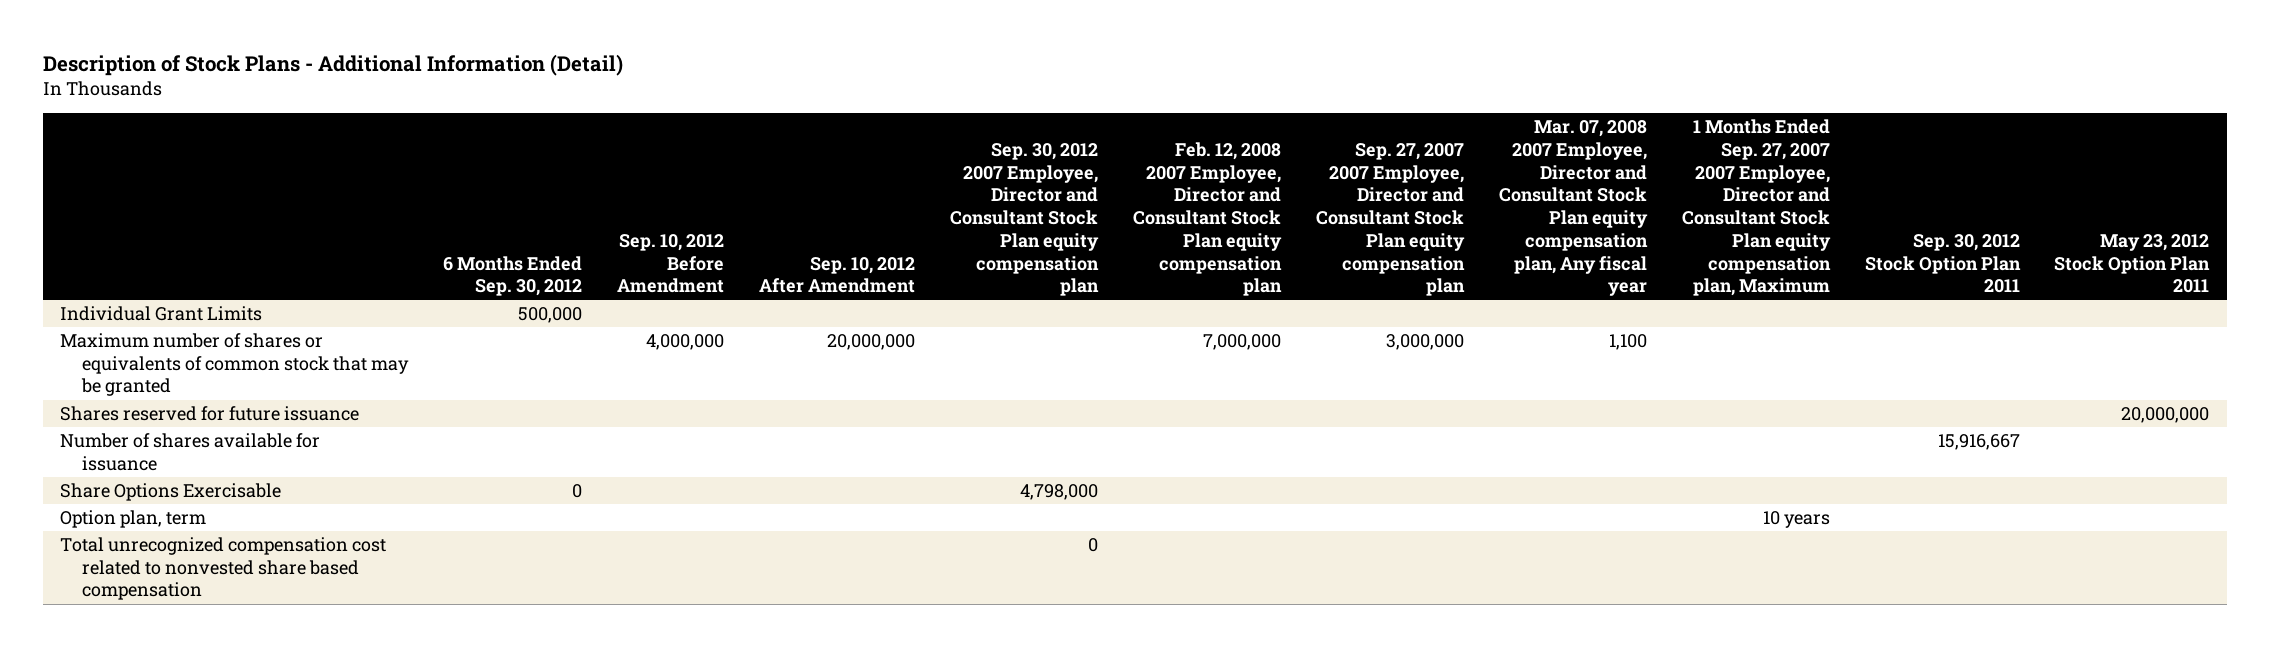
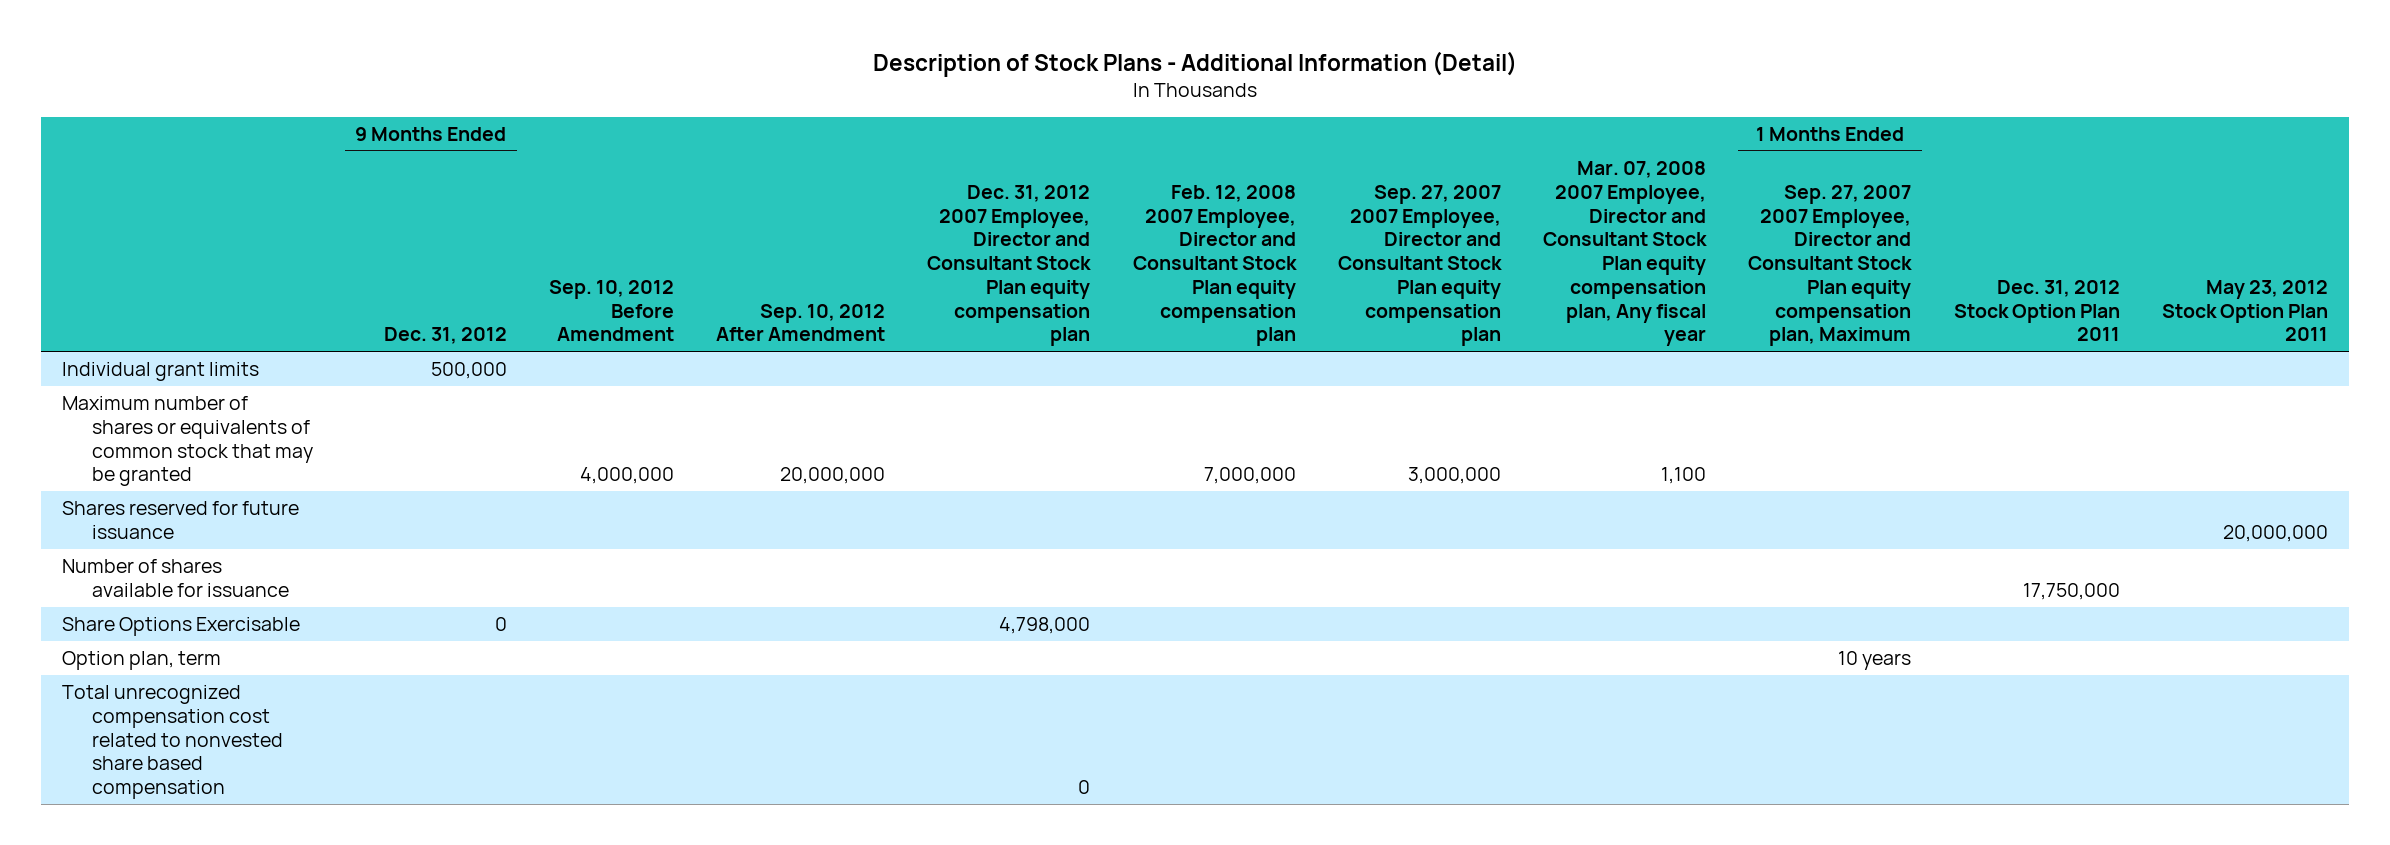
- | 6 Months Ended Sep. 30, 2012 | Sep. 10, 2012 Before Amendment | Sep. 10, 2012 After Amendment | Sep. 30, 2012 2007 Employee, Director and Consultant Stock Plan equity compensation plan | Feb. 12, 2008 2007 Employee, Director and Consultant Stock Plan equity compensation plan | Sep. 27, 2007 2007 Employee, Director and Consultant Stock Plan equity compensation plan | Mar. 07, 2008 2007 Employee, Director and Consultant Stock Plan equity compensation plan, Any fiscal year | 1 Months Ended Sep. 27, 2007 2007 Employee, Director and Consultant Stock Plan equity compensation plan, Maximum | Sep. 30, 2012 Stock Option Plan 2011 | May 23, 2012 Stock Option Plan 2011
+ | 9 Months Ended Dec. 31, 2012 | Sep. 10, 2012 Before Amendment | Sep. 10, 2012 After Amendment | Dec. 31, 2012 2007 Employee, Director and Consultant Stock Plan equity compensation plan | Feb. 12, 2008 2007 Employee, Director and Consultant Stock Plan equity compensation plan | Sep. 27, 2007 2007 Employee, Director and Consultant Stock Plan equity compensation plan | Mar. 07, 2008 2007 Employee, Director and Consultant Stock Plan equity compensation plan, Any fiscal year | 1 Months Ended Sep. 27, 2007 2007 Employee, Director and Consultant Stock Plan equity compensation plan, Maximum | Dec. 31, 2012 Stock Option Plan 2011 | May 23, 2012 Stock Option Plan 2011
- Individual Grant Limits | 500,000 | | | | | | | | |
+ Individual grant limits | 500,000 | | | | | | | | |

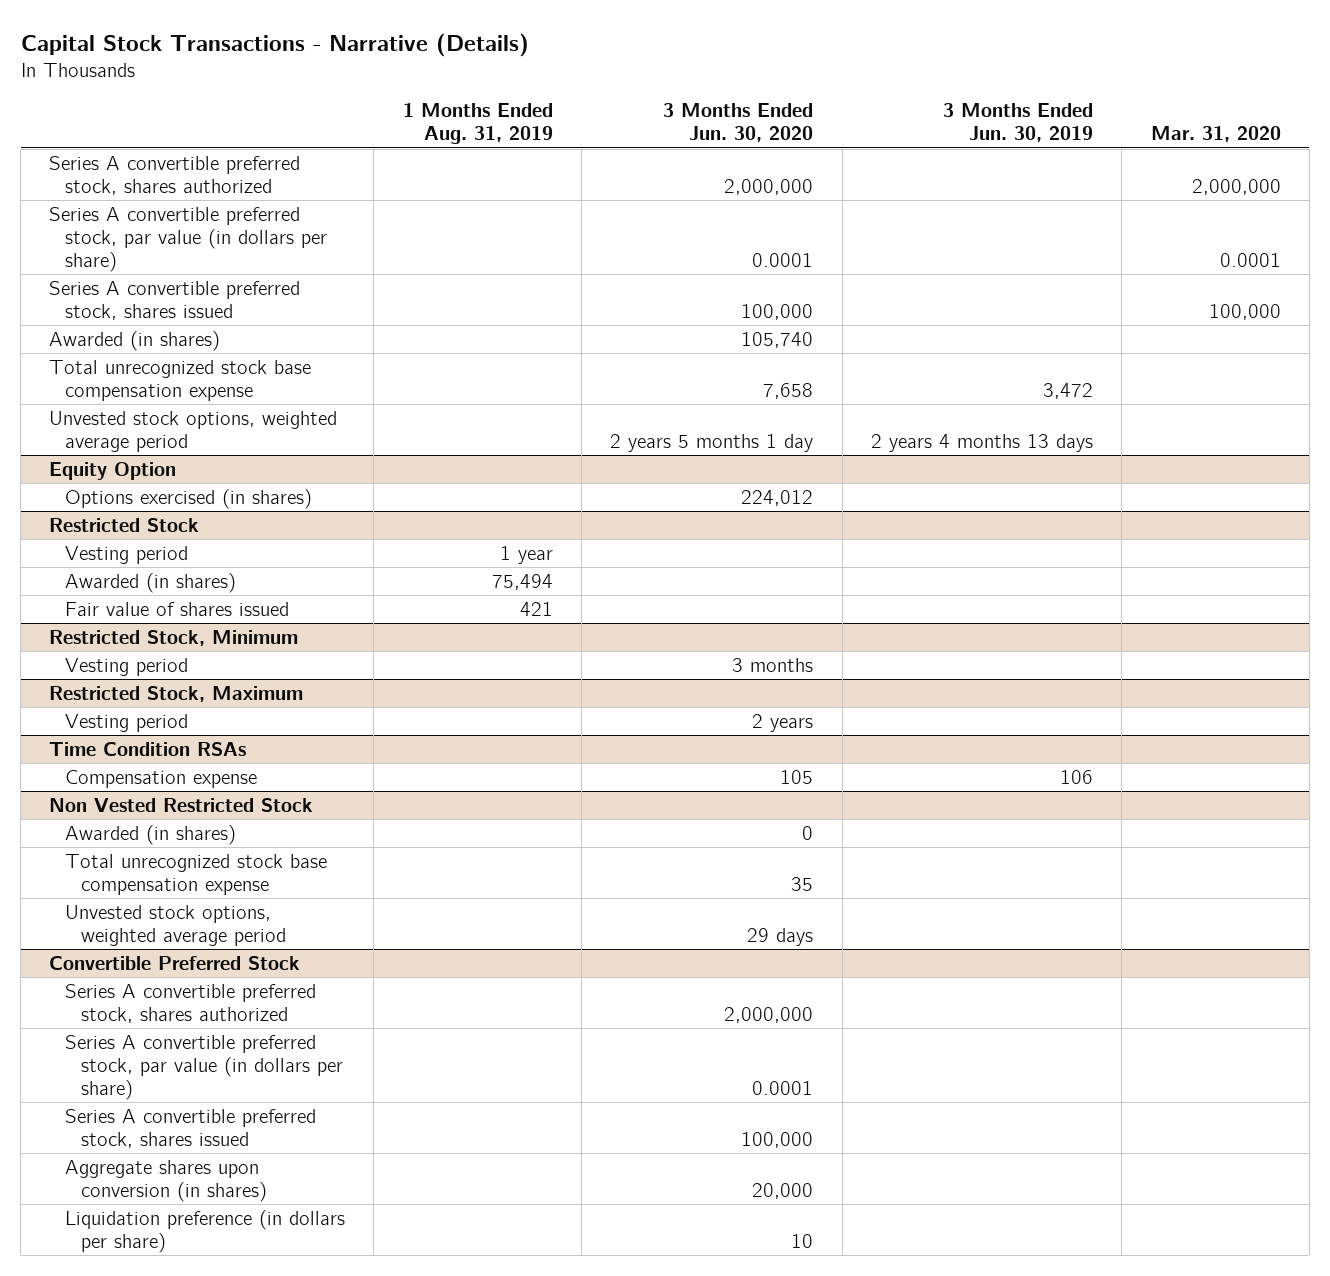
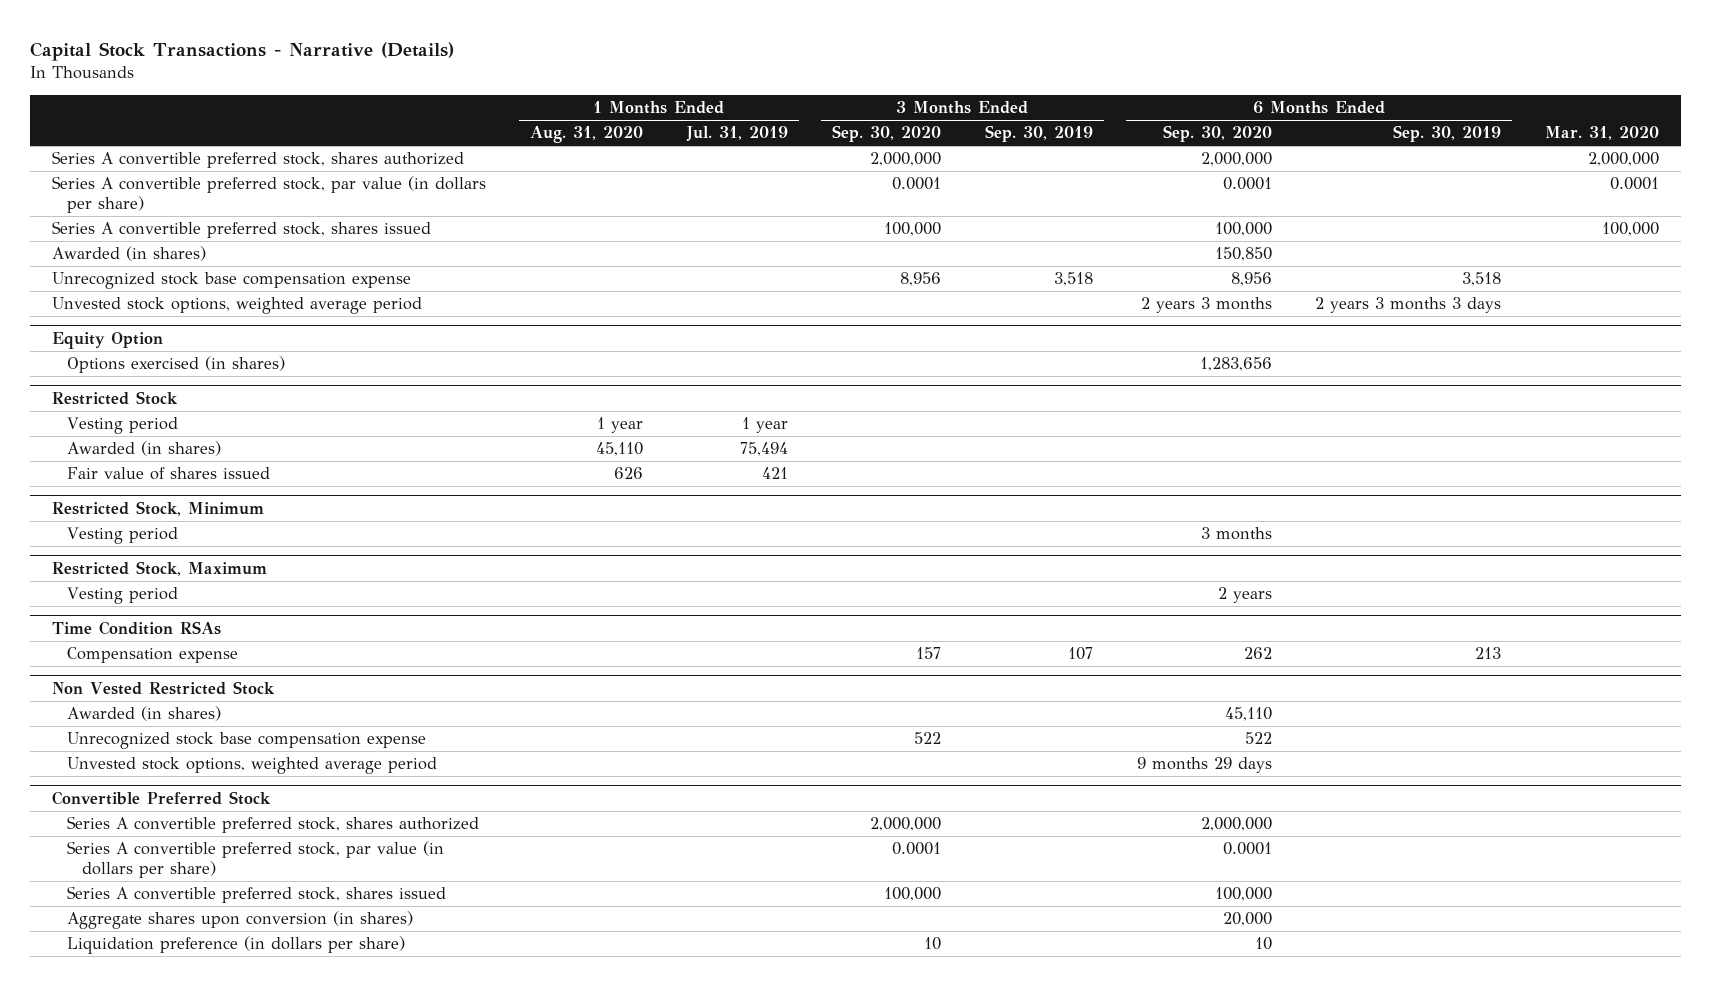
- | 1 Months Ended Aug. 31, 2019 | 3 Months Ended Jun. 30, 2020 | 3 Months Ended Jun. 30, 2019 | Mar. 31, 2020
+ | 1 Months Ended Aug. 31, 2020 | 1 Months Ended Jul. 31, 2019 | 3 Months Ended Sep. 30, 2020 | 3 Months Ended Sep. 30, 2019 | 6 Months Ended Sep. 30, 2020 | 6 Months Ended Sep. 30, 2019 | Mar. 31, 2020
- Total unrecognized stock base compensation expense | | 7,658 | 3,472 |
+ Unrecognized stock base compensation expense | | | 8,956 | 3,518 | 8,956 | 3,518 |
@ Non Vested Restricted Stock
- Total unrecognized stock base compensation expense | | 35 | |
+ Unrecognized stock base compensation expense | | | 522 | | 522 | |

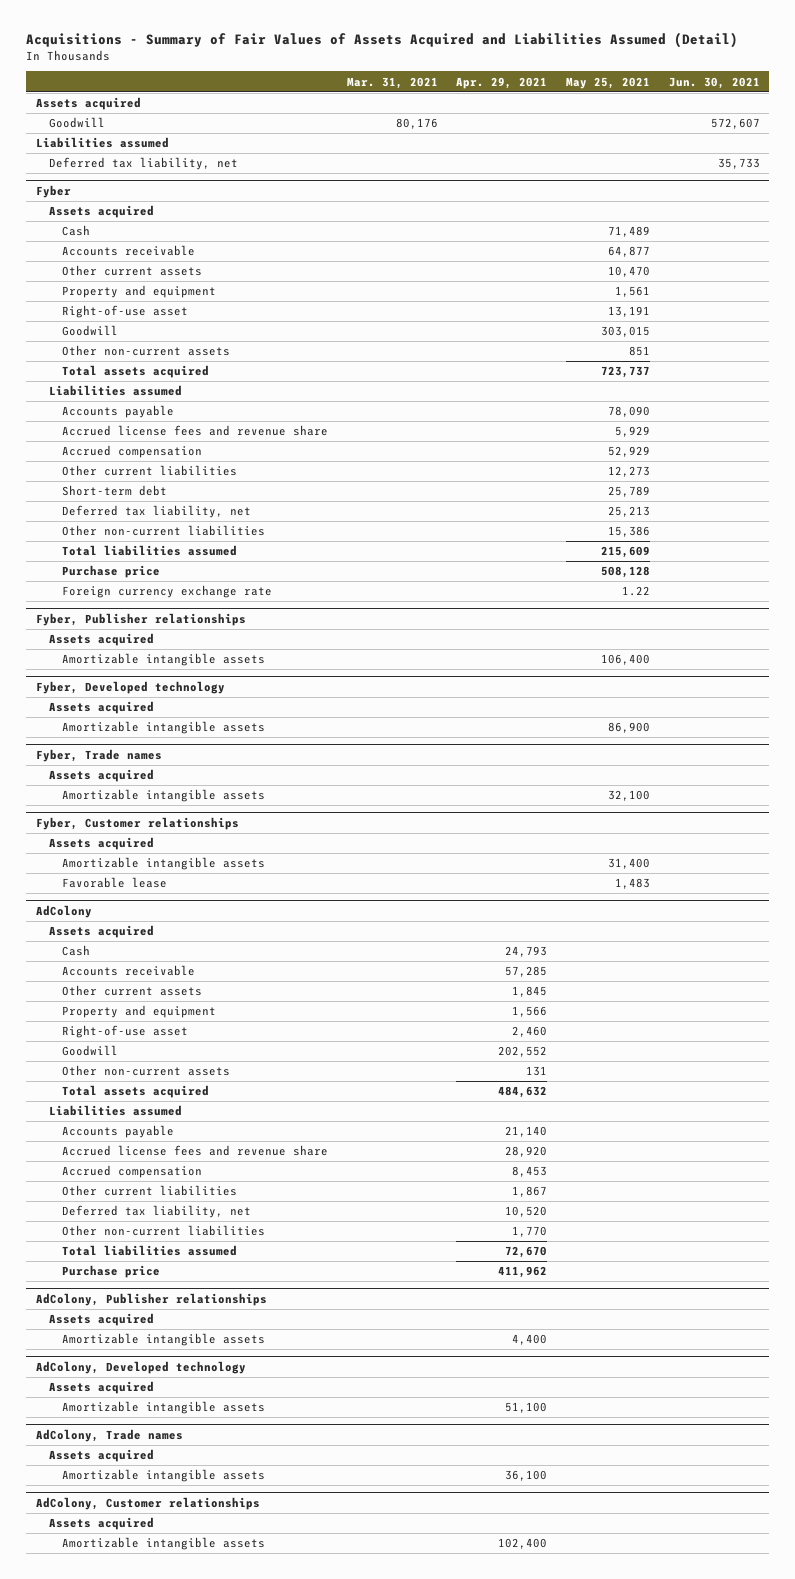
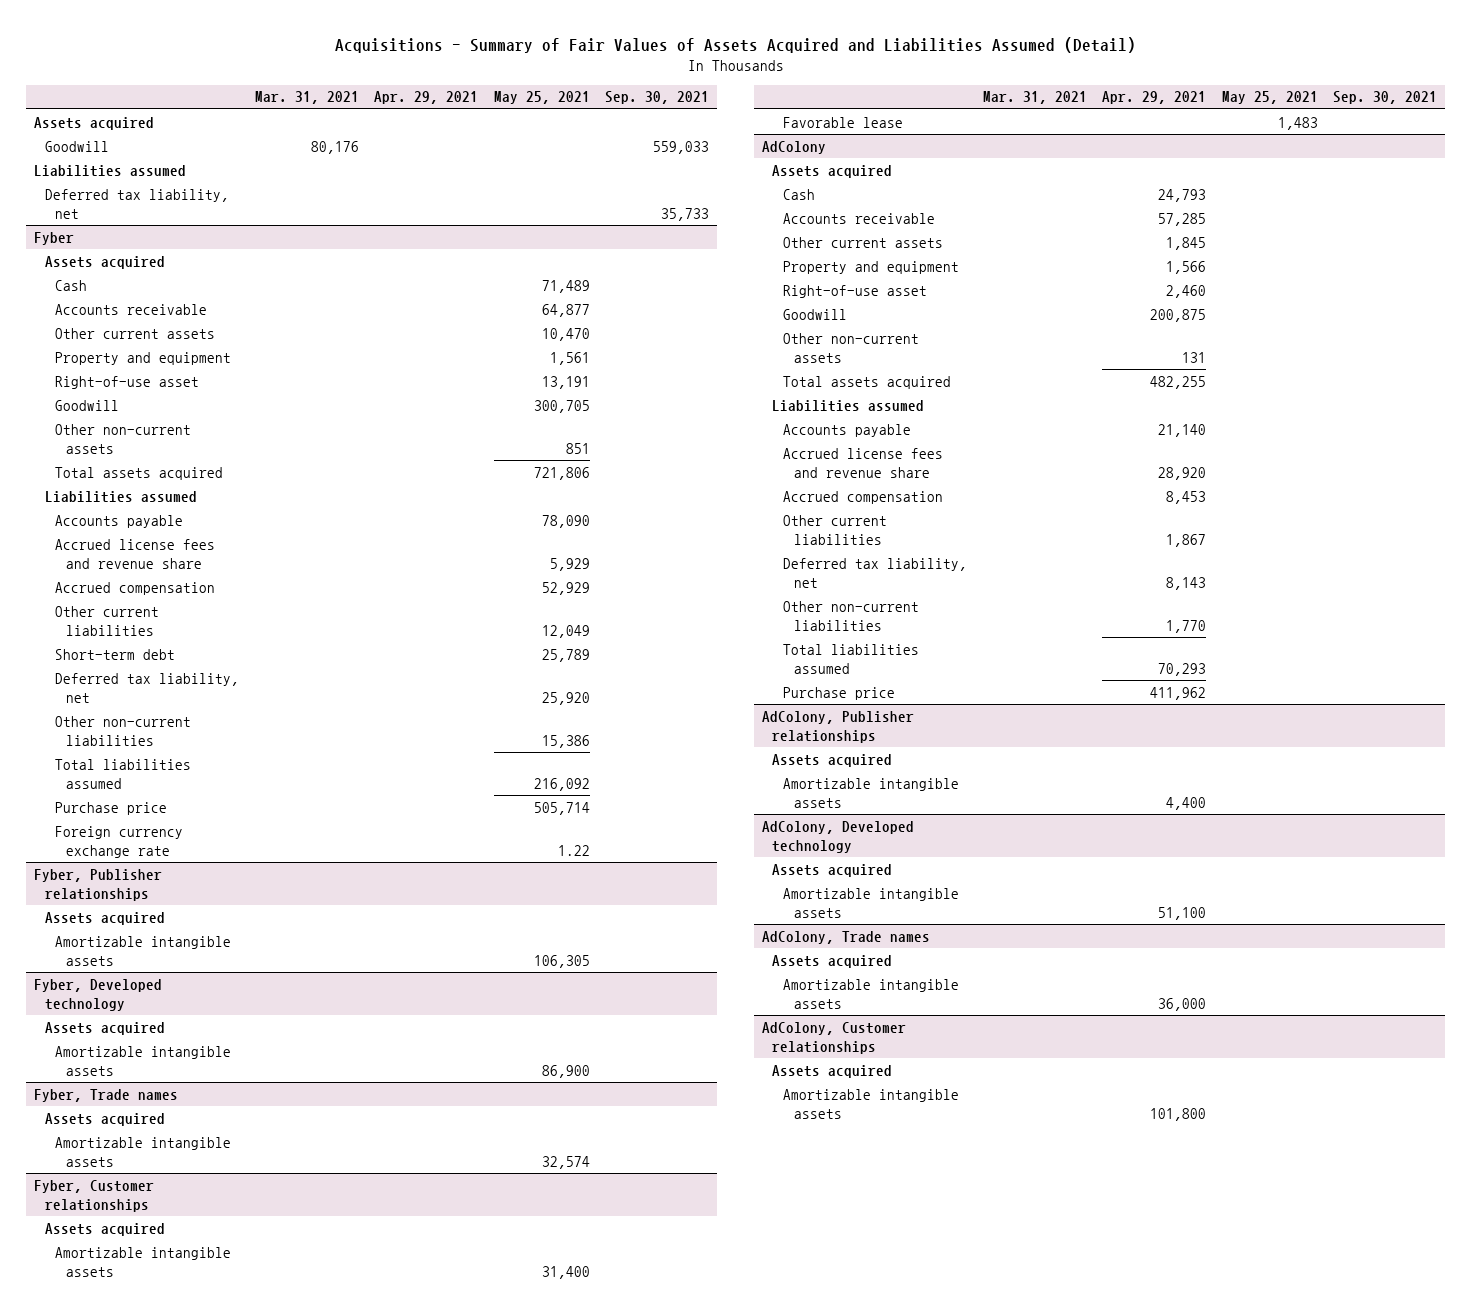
- | Mar. 31, 2021 | Apr. 29, 2021 | May 25, 2021 | Jun. 30, 2021
+ | Mar. 31, 2021 | Apr. 29, 2021 | May 25, 2021 | Sep. 30, 2021
@ Fyber
- Goodwill | | | 303,015 |
+ Goodwill | | | 300,705 |
- Total assets acquired | | | 723,737 |
+ Total assets acquired | | | 721,806 |
- Other current liabilities | | | 12,273 |
+ Other current liabilities | | | 12,049 |
- Deferred tax liability, net | | | 25,213 |
+ Deferred tax liability, net | | | 25,920 |
- Total liabilities assumed | | | 215,609 |
- Purchase price | | | 508,128 |
+ Total liabilities assumed | | | 216,092 |
+ Purchase price | | | 505,714 |
@ Fyber, Publisher relationships
- Amortizable intangible assets | | | 106,400 |
+ Amortizable intangible assets | | | 106,305 |
@ Fyber, Trade names
- Amortizable intangible assets | | | 32,100 |
+ Amortizable intangible assets | | | 32,574 |
@ AdColony
- Goodwill | | 202,552 | |
+ Goodwill | | 200,875 | |
- Total assets acquired | | 484,632 | |
+ Total assets acquired | | 482,255 | |
- Deferred tax liability, net | | 10,520 | |
+ Deferred tax liability, net | | 8,143 | |
- Total liabilities assumed | | 72,670 | |
+ Total liabilities assumed | | 70,293 | |
@ AdColony, Trade names
- Amortizable intangible assets | | 36,100 | |
+ Amortizable intangible assets | | 36,000 | |
@ AdColony, Customer relationships
- Amortizable intangible assets | | 102,400 | |
+ Amortizable intangible assets | | 101,800 | |

